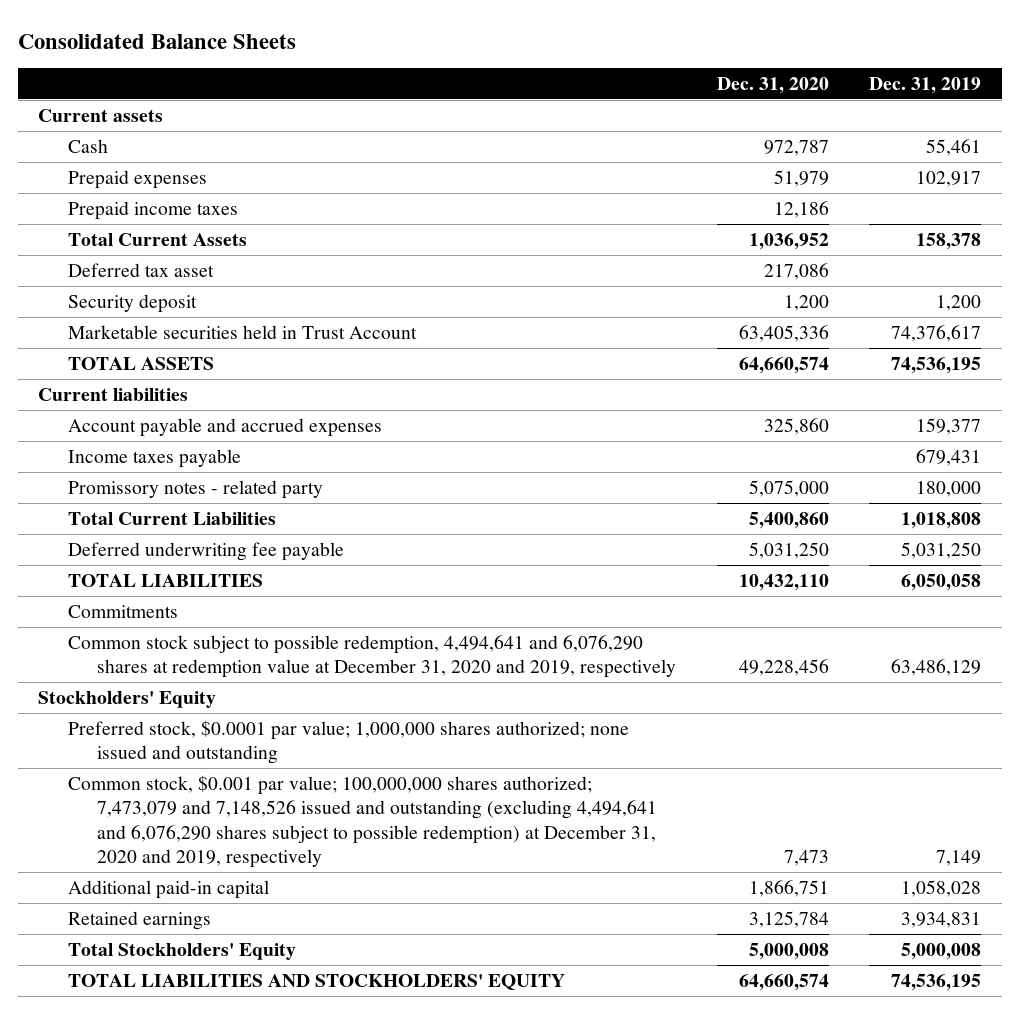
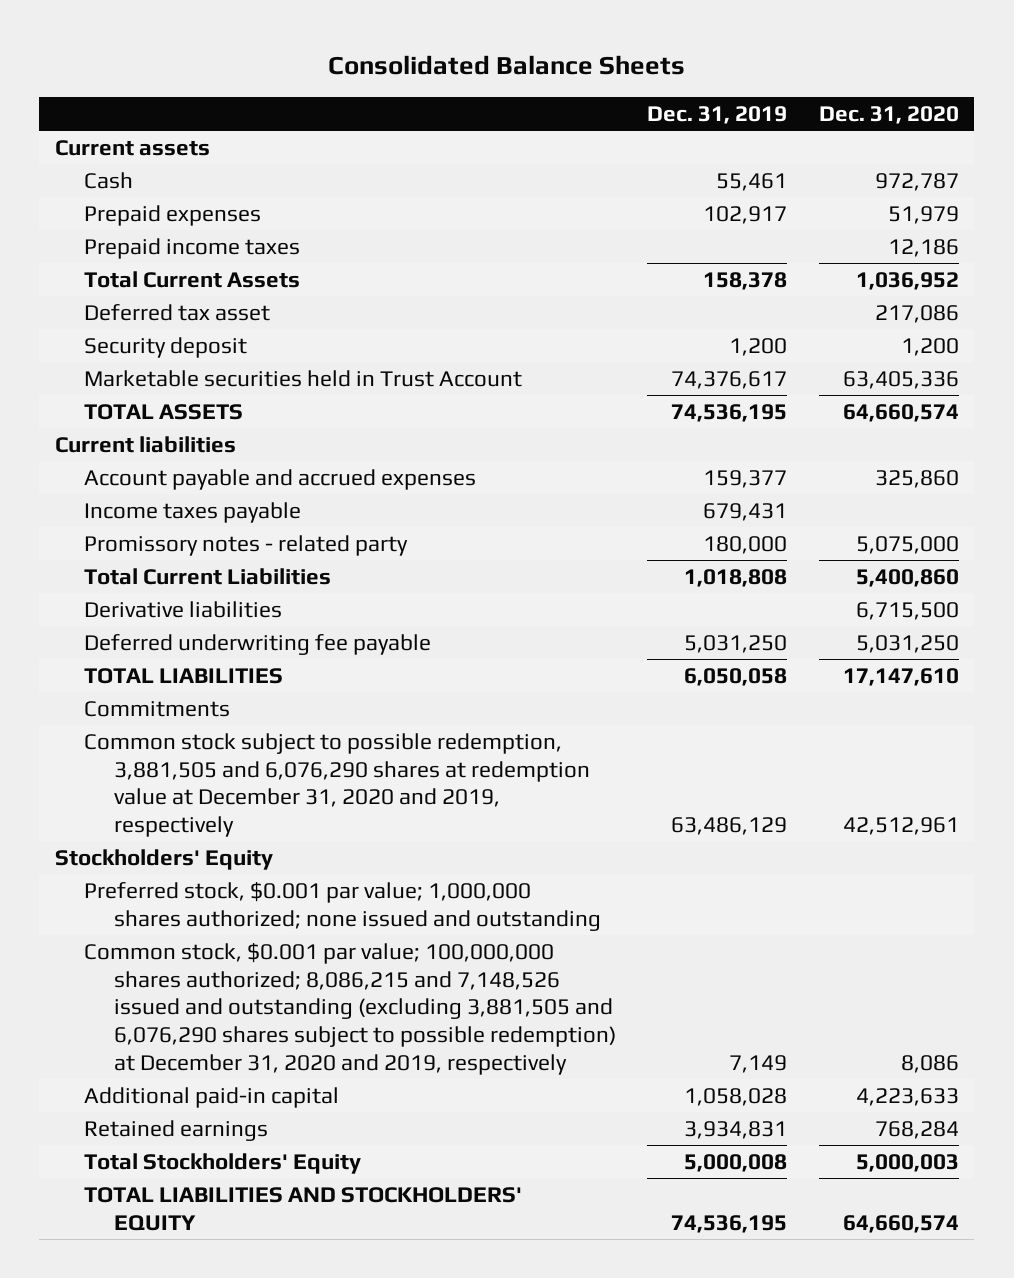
- | Dec. 31, 2020 | Dec. 31, 2019
+ | Dec. 31, 2019 | Dec. 31, 2020
+ Derivative liabilities | | 6,715,500
- TOTAL LIABILITIES | 10,432,110 | 6,050,058
+ TOTAL LIABILITIES | 6,050,058 | 17,147,610
- Common stock subject to possible redemption, 4,494,641 and 6,076,290 shares at redemption value at December 31, 2020 and 2019, respectively | 49,228,456 | 63,486,129
+ Common stock subject to possible redemption, 3,881,505 and 6,076,290 shares at redemption value at December 31, 2020 and 2019, respectively | 63,486,129 | 42,512,961
- Preferred stock, $0.0001 par value; 1,000,000 shares authorized; none issued and outstanding
- Common stock, $0.001 par value; 100,000,000 shares authorized; 7,473,079 and 7,148,526 issued and outstanding (excluding 4,494,641 and 6,076,290 shares subject to possible redemption) at December 31, 2020 and 2019, respectively | 7,473 | 7,149
- Additional paid-in capital | 1,866,751 | 1,058,028
- Retained earnings | 3,125,784 | 3,934,831
- Total Stockholders' Equity | 5,000,008 | 5,000,008
+ Preferred stock, $0.001 par value; 1,000,000 shares authorized; none issued and outstanding
+ Common stock, $0.001 par value; 100,000,000 shares authorized; 8,086,215 and 7,148,526 issued and outstanding (excluding 3,881,505 and 6,076,290 shares subject to possible redemption) at December 31, 2020 and 2019, respectively | 7,149 | 8,086
+ Additional paid-in capital | 1,058,028 | 4,223,633
+ Retained earnings | 3,934,831 | 768,284
+ Total Stockholders' Equity | 5,000,008 | 5,000,003

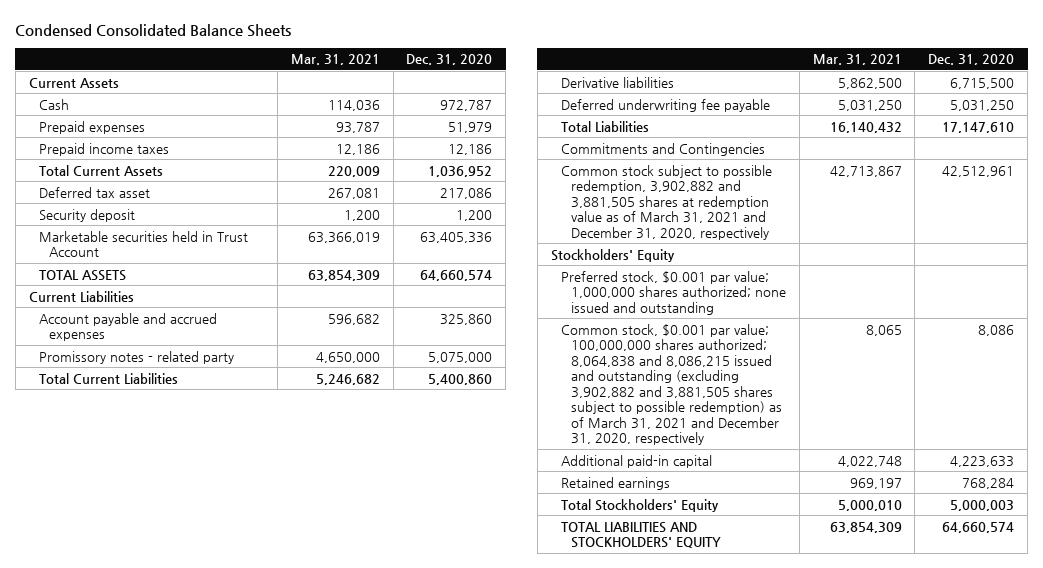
- Consolidated Balance Sheets
+ Condensed Consolidated Balance Sheets
- | Dec. 31, 2019 | Dec. 31, 2020
+ | Mar. 31, 2021 | Dec. 31, 2020
- Current assets
+ Current Assets
- Current liabilities
+ Current Liabilities
- Income taxes payable | 679,431 |
- TOTAL LIABILITIES | 6,050,058 | 17,147,610
- Commitments
- Common stock subject to possible redemption, 3,881,505 and 6,076,290 shares at redemption value at December 31, 2020 and 2019, respectively | 63,486,129 | 42,512,961
+ Total Liabilities | 16,140,432 | 17,147,610
+ Commitments and Contingencies
+ Common stock subject to possible redemption, 3,902,882 and 3,881,505 shares at redemption value as of March 31, 2021 and December 31, 2020, respectively | 42,713,867 | 42,512,961
- Common stock, $0.001 par value; 100,000,000 shares authorized; 8,086,215 and 7,148,526 issued and outstanding (excluding 3,881,505 and 6,076,290 shares subject to possible redemption) at December 31, 2020 and 2019, respectively | 7,149 | 8,086
+ Common stock, $0.001 par value; 100,000,000 shares authorized; 8,064,838 and 8,086,215 issued and outstanding (excluding 3,902,882 and 3,881,505 shares subject to possible redemption) as of March 31, 2021 and December 31, 2020, respectively | 8,065 | 8,086

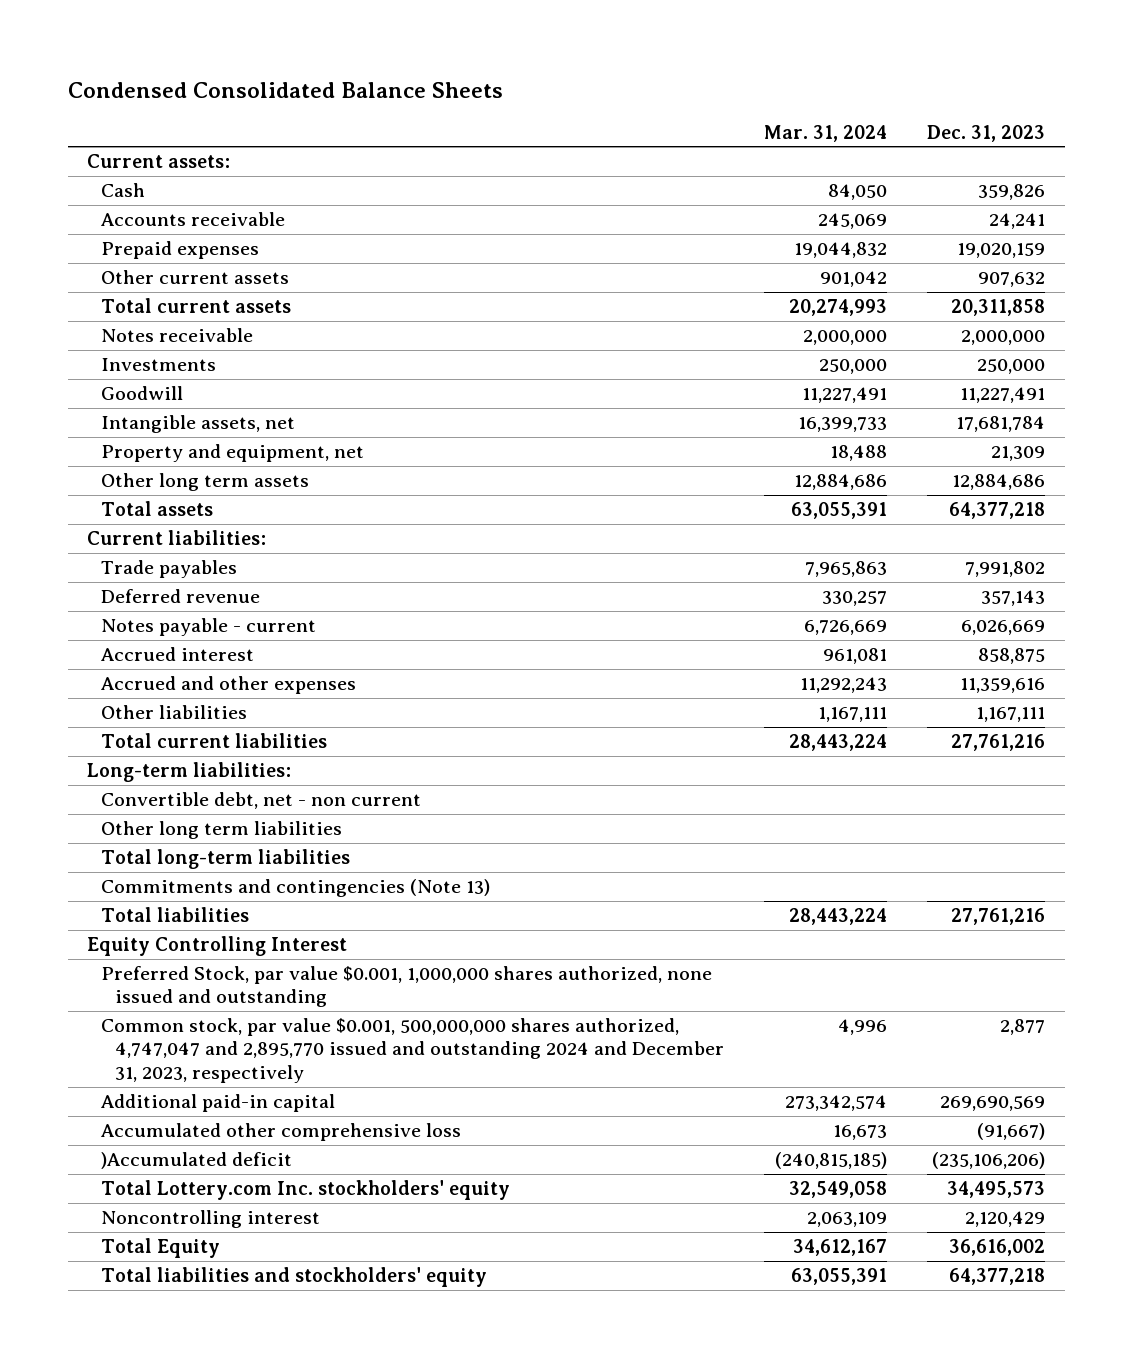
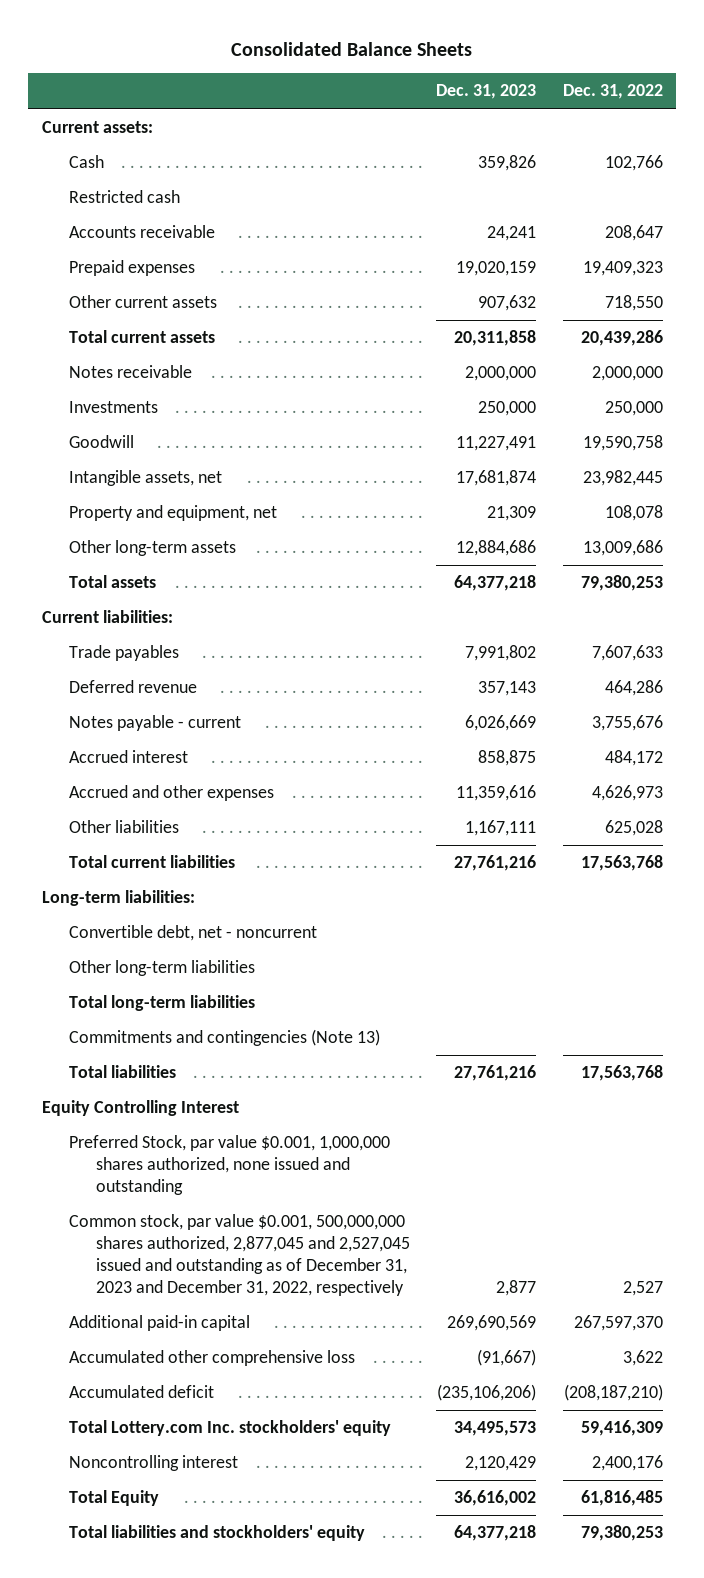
- Condensed Consolidated Balance Sheets
+ Consolidated Balance Sheets
- | Mar. 31, 2024 | Dec. 31, 2023
+ | Dec. 31, 2023 | Dec. 31, 2022
+ Restricted cash
- Intangible assets, net | 16,399,733 | 17,681,784
+ Intangible assets, net | 17,681,874 | 23,982,445
- Other long term assets | 12,884,686 | 12,884,686
+ Other long-term assets | 12,884,686 | 13,009,686
- Convertible debt, net - non current
- Other long term liabilities
+ Convertible debt, net - noncurrent
+ Other long-term liabilities
- Common stock, par value $0.001, 500,000,000 shares authorized, 4,747,047 and 2,895,770 issued and outstanding 2024 and December 31, 2023, respectively | 4,996 | 2,877
+ Common stock, par value $0.001, 500,000,000 shares authorized, 2,877,045 and 2,527,045 issued and outstanding as of December 31, 2023 and December 31, 2022, respectively | 2,877 | 2,527
- )Accumulated deficit | (240,815,185) | (235,106,206)
+ Accumulated deficit | (235,106,206) | (208,187,210)

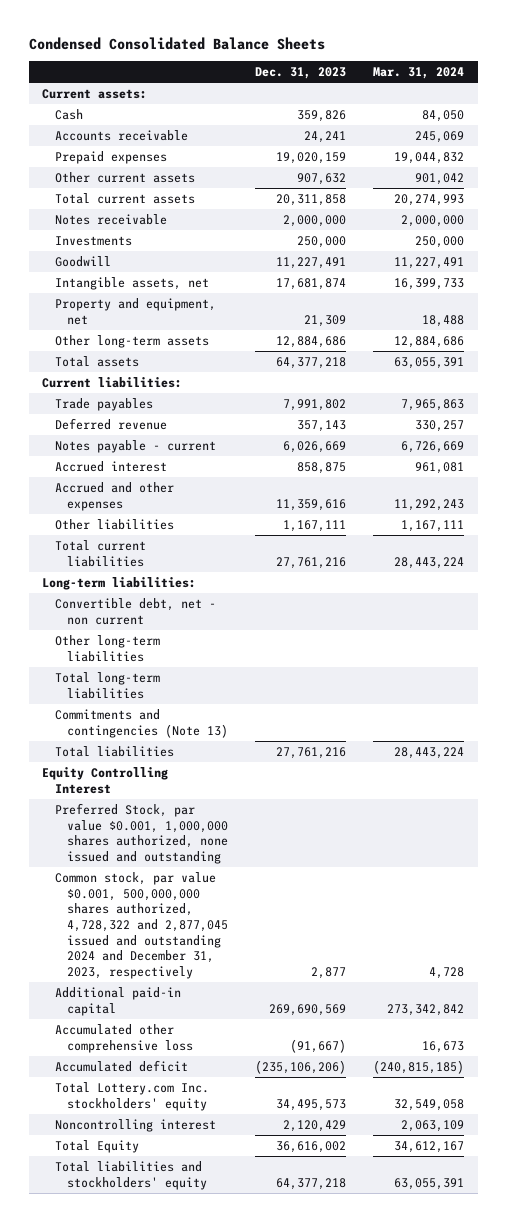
- Consolidated Balance Sheets
+ Condensed Consolidated Balance Sheets
- | Dec. 31, 2023 | Dec. 31, 2022
+ | Dec. 31, 2023 | Mar. 31, 2024
- Restricted cash
- Convertible debt, net - noncurrent
+ Convertible debt, net - non current
- Common stock, par value $0.001, 500,000,000 shares authorized, 2,877,045 and 2,527,045 issued and outstanding as of December 31, 2023 and December 31, 2022, respectively | 2,877 | 2,527
+ Common stock, par value $0.001, 500,000,000 shares authorized, 4,728,322 and 2,877,045 issued and outstanding 2024 and December 31, 2023, respectively | 2,877 | 4,728

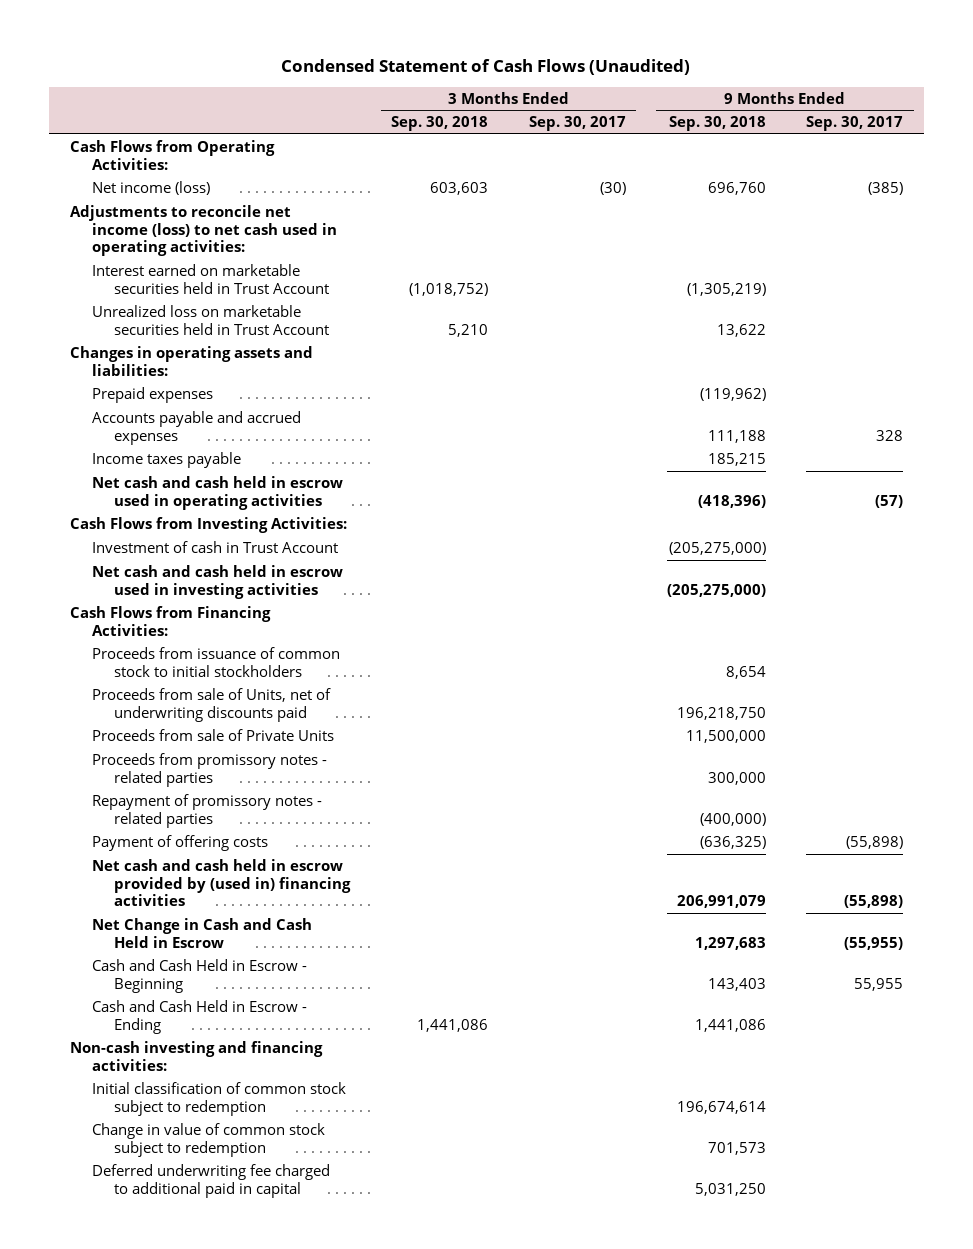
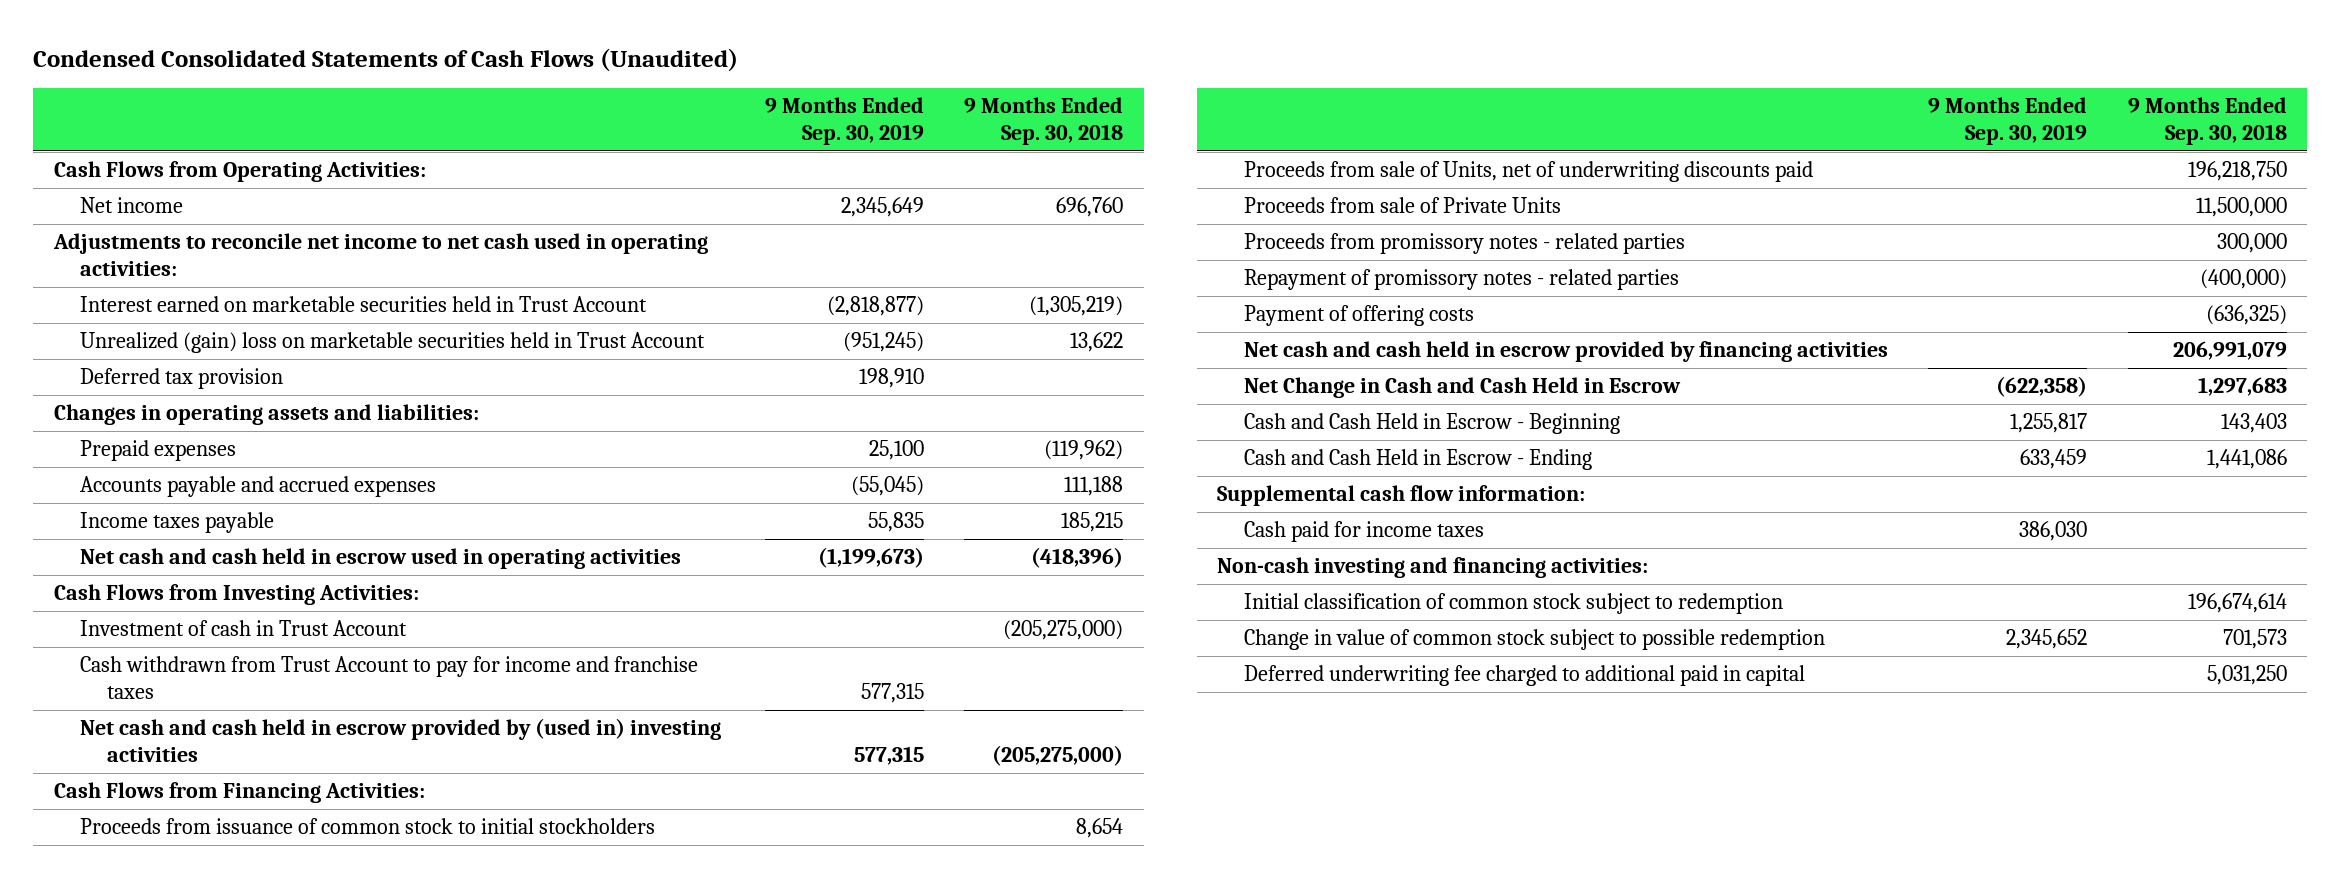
- Condensed Statement of Cash Flows (Unaudited)
+ Condensed Consolidated Statements of Cash Flows (Unaudited)
- | 3 Months Ended Sep. 30, 2018 | 3 Months Ended Sep. 30, 2017 | 9 Months Ended Sep. 30, 2018 | 9 Months Ended Sep. 30, 2017
+ | 9 Months Ended Sep. 30, 2019 | 9 Months Ended Sep. 30, 2018
- Net income (loss) | 603,603 | (30) | 696,760 | (385)
- Adjustments to reconcile net income (loss) to net cash used in operating activities:
+ Net income | 2,345,649 | 696,760
+ Adjustments to reconcile net income to net cash used in operating activities:
- Unrealized loss on marketable securities held in Trust Account | 5,210 | | 13,622 |
+ Unrealized (gain) loss on marketable securities held in Trust Account | (951,245) | 13,622
+ Deferred tax provision | 198,910 |
- Net cash and cash held in escrow used in investing activities | | | (205,275,000) |
+ Cash withdrawn from Trust Account to pay for income and franchise taxes | 577,315 |
+ Net cash and cash held in escrow provided by (used in) investing activities | 577,315 | (205,275,000)
- Net cash and cash held in escrow provided by (used in) financing activities | | | 206,991,079 | (55,898)
+ Net cash and cash held in escrow provided by financing activities | | 206,991,079
+ Supplemental cash flow information:
+ Cash paid for income taxes | 386,030 |
- Change in value of common stock subject to redemption | | | 701,573 |
+ Change in value of common stock subject to possible redemption | 2,345,652 | 701,573

